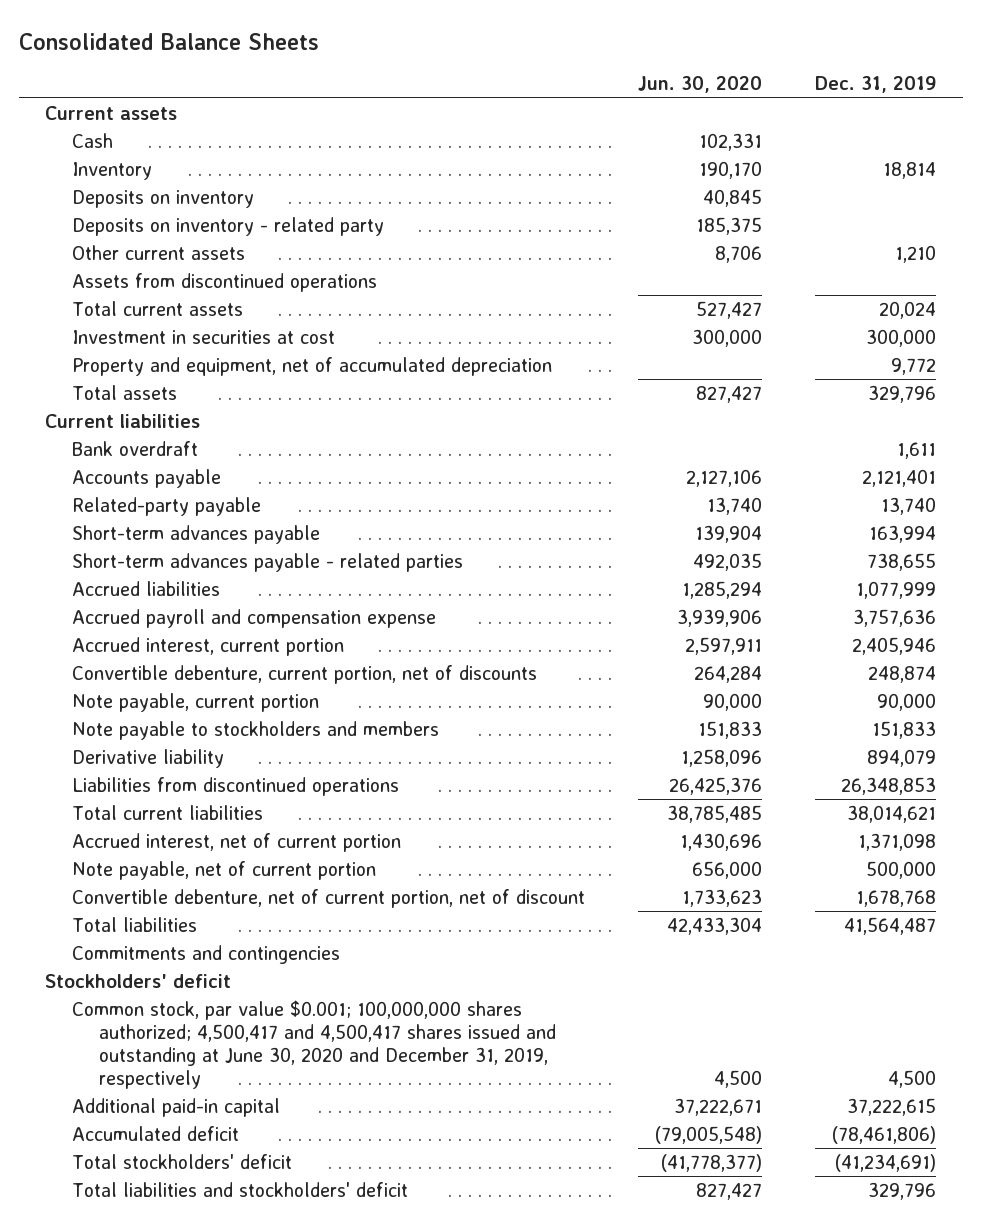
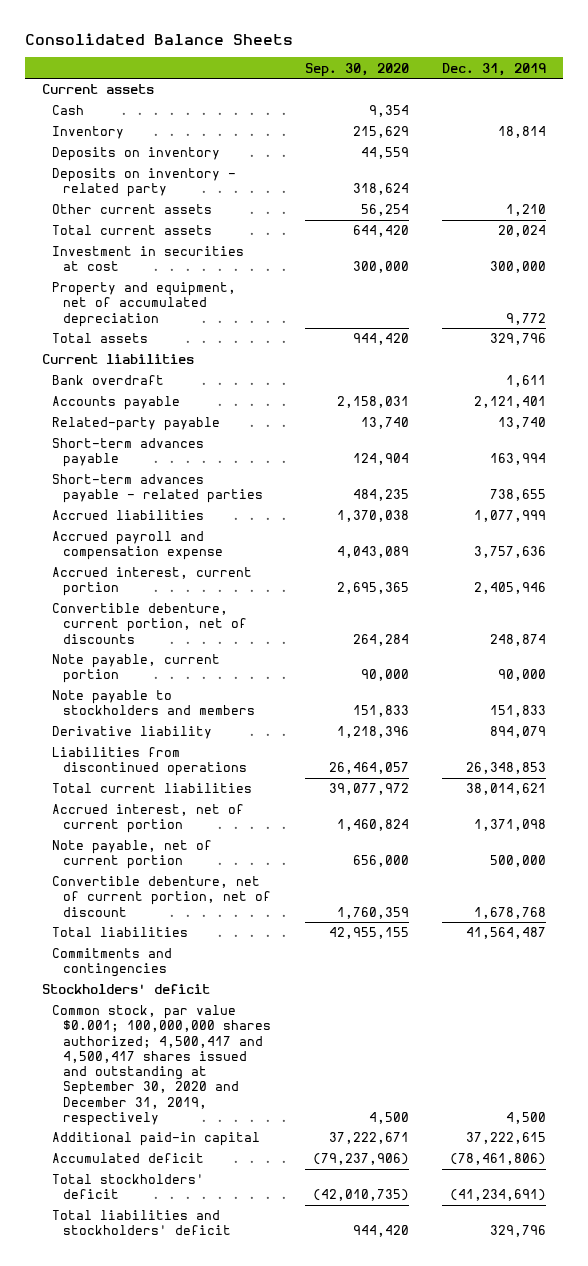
- | Jun. 30, 2020 | Dec. 31, 2019
+ | Sep. 30, 2020 | Dec. 31, 2019
- Assets from discontinued operations
- Common stock, par value $0.001; 100,000,000 shares authorized; 4,500,417 and 4,500,417 shares issued and outstanding at June 30, 2020 and December 31, 2019, respectively | 4,500 | 4,500
+ Common stock, par value $0.001; 100,000,000 shares authorized; 4,500,417 and 4,500,417 shares issued and outstanding at September 30, 2020 and December 31, 2019, respectively | 4,500 | 4,500

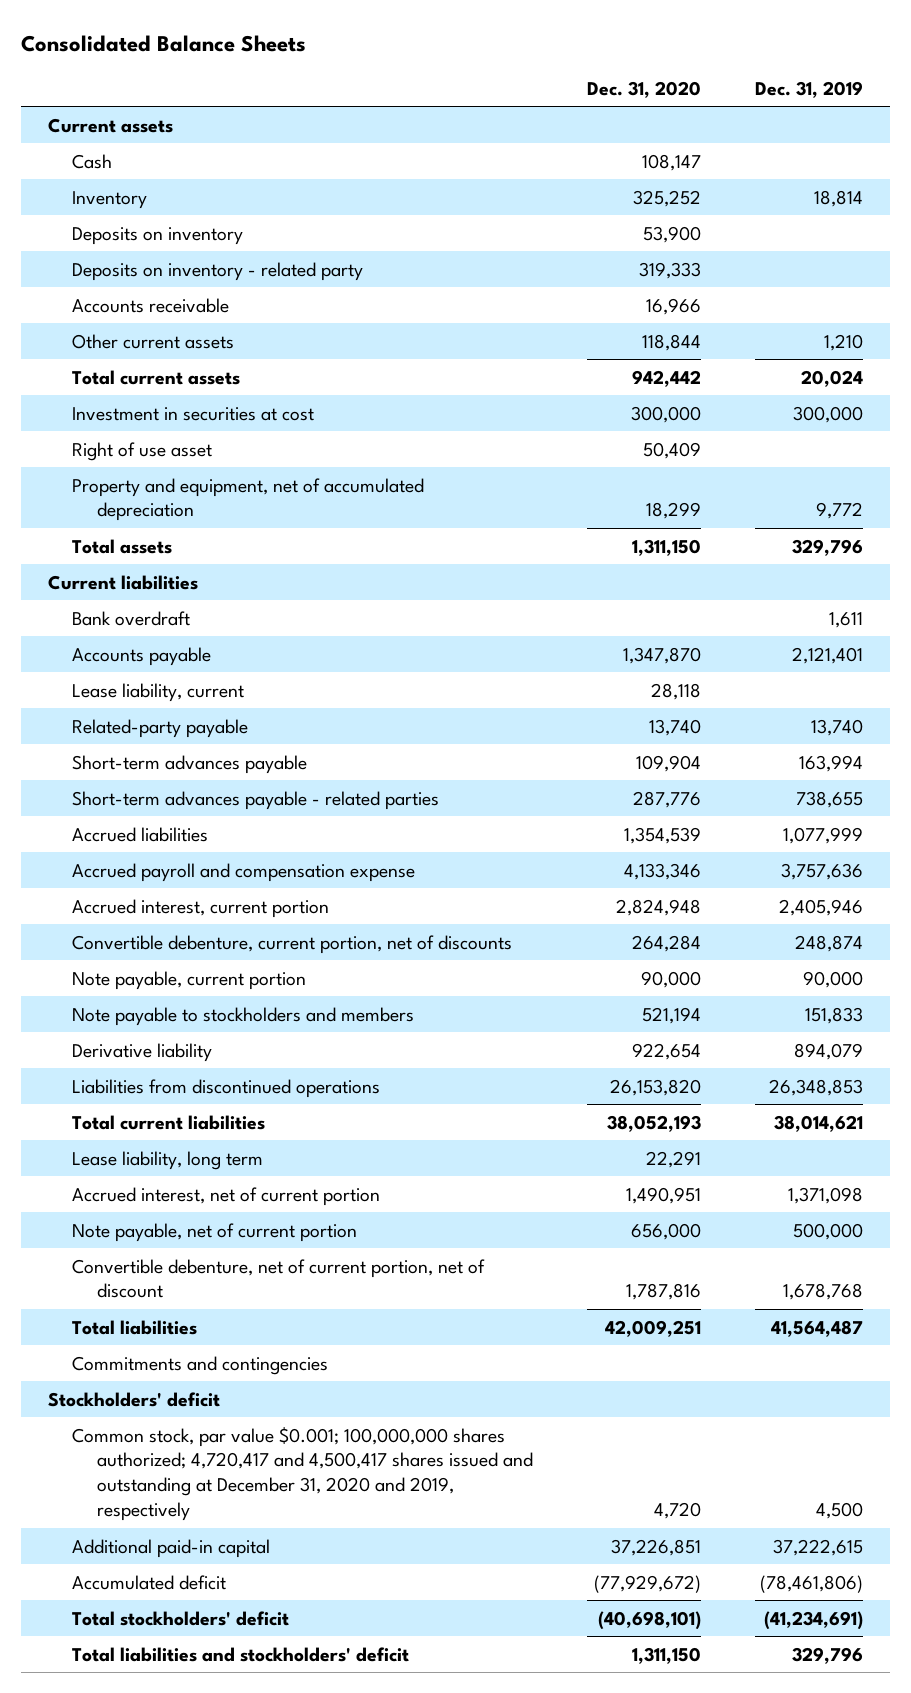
- | Sep. 30, 2020 | Dec. 31, 2019
+ | Dec. 31, 2020 | Dec. 31, 2019
+ Accounts receivable | 16,966 |
+ Right of use asset | 50,409 |
+ Lease liability, current | 28,118 |
+ Lease liability, long term | 22,291 |
- Common stock, par value $0.001; 100,000,000 shares authorized; 4,500,417 and 4,500,417 shares issued and outstanding at September 30, 2020 and December 31, 2019, respectively | 4,500 | 4,500
+ Common stock, par value $0.001; 100,000,000 shares authorized; 4,720,417 and 4,500,417 shares issued and outstanding at December 31, 2020 and 2019, respectively | 4,720 | 4,500

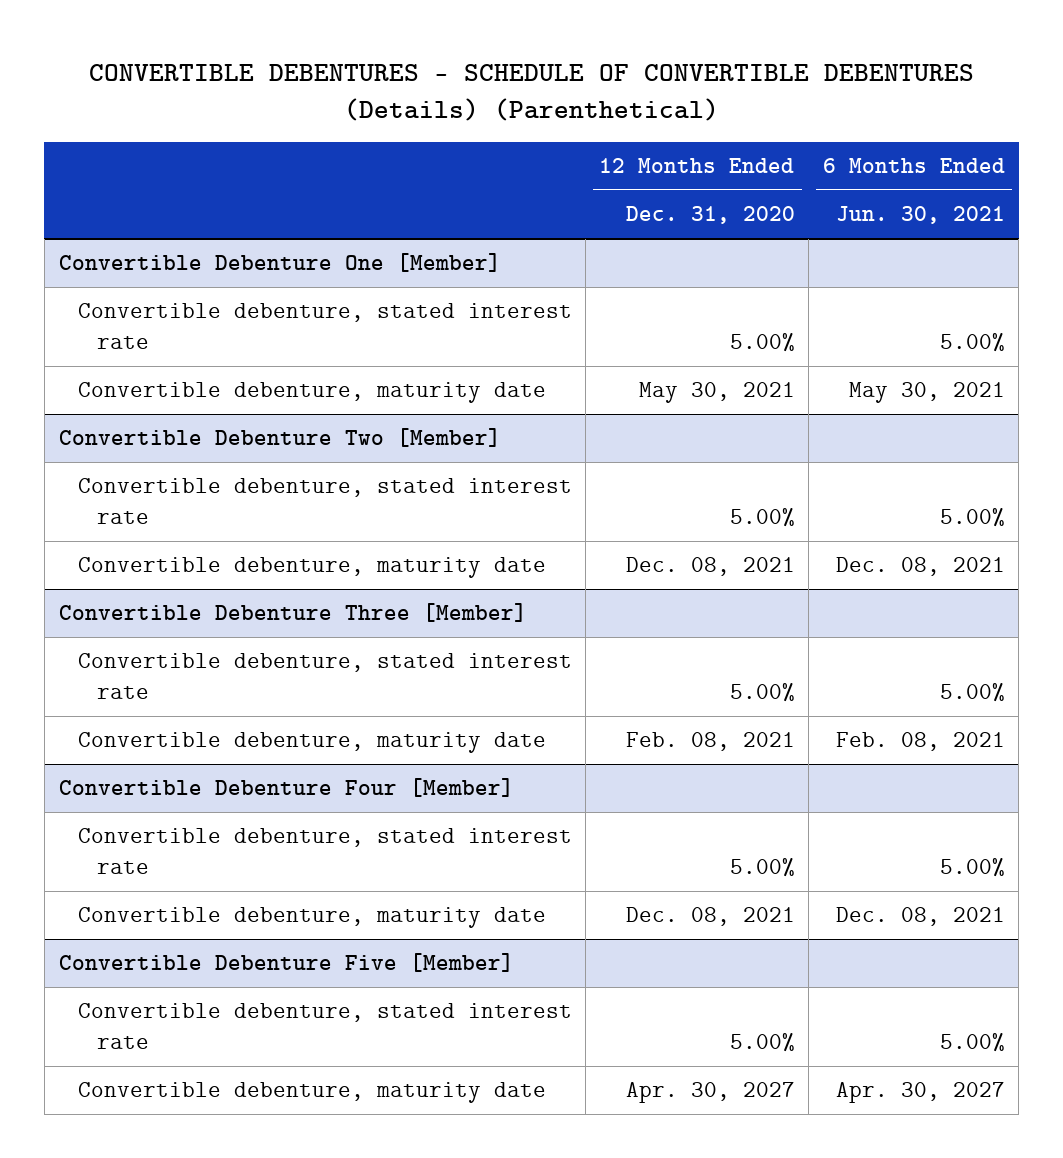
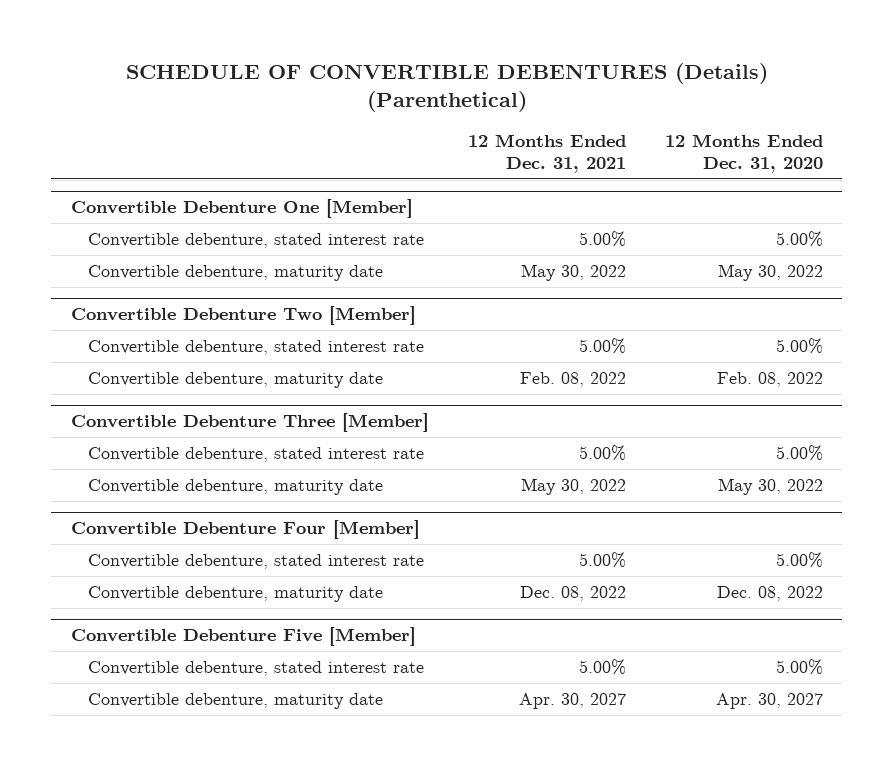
- CONVERTIBLE DEBENTURES - SCHEDULE OF CONVERTIBLE DEBENTURES (Details) (Parenthetical)
+ SCHEDULE OF CONVERTIBLE DEBENTURES (Details) (Parenthetical)
- | 12 Months Ended Dec. 31, 2020 | 6 Months Ended Jun. 30, 2021
+ | 12 Months Ended Dec. 31, 2021 | 12 Months Ended Dec. 31, 2020
@ Convertible Debenture One [Member]
- Convertible debenture, maturity date | May 30, 2021 | May 30, 2021
+ Convertible debenture, maturity date | May 30, 2022 | May 30, 2022
@ Convertible Debenture Two [Member]
- Convertible debenture, maturity date | Dec. 08, 2021 | Dec. 08, 2021
+ Convertible debenture, maturity date | Feb. 08, 2022 | Feb. 08, 2022
@ Convertible Debenture Three [Member]
- Convertible debenture, maturity date | Feb. 08, 2021 | Feb. 08, 2021
+ Convertible debenture, maturity date | May 30, 2022 | May 30, 2022
@ Convertible Debenture Four [Member]
- Convertible debenture, maturity date | Dec. 08, 2021 | Dec. 08, 2021
+ Convertible debenture, maturity date | Dec. 08, 2022 | Dec. 08, 2022

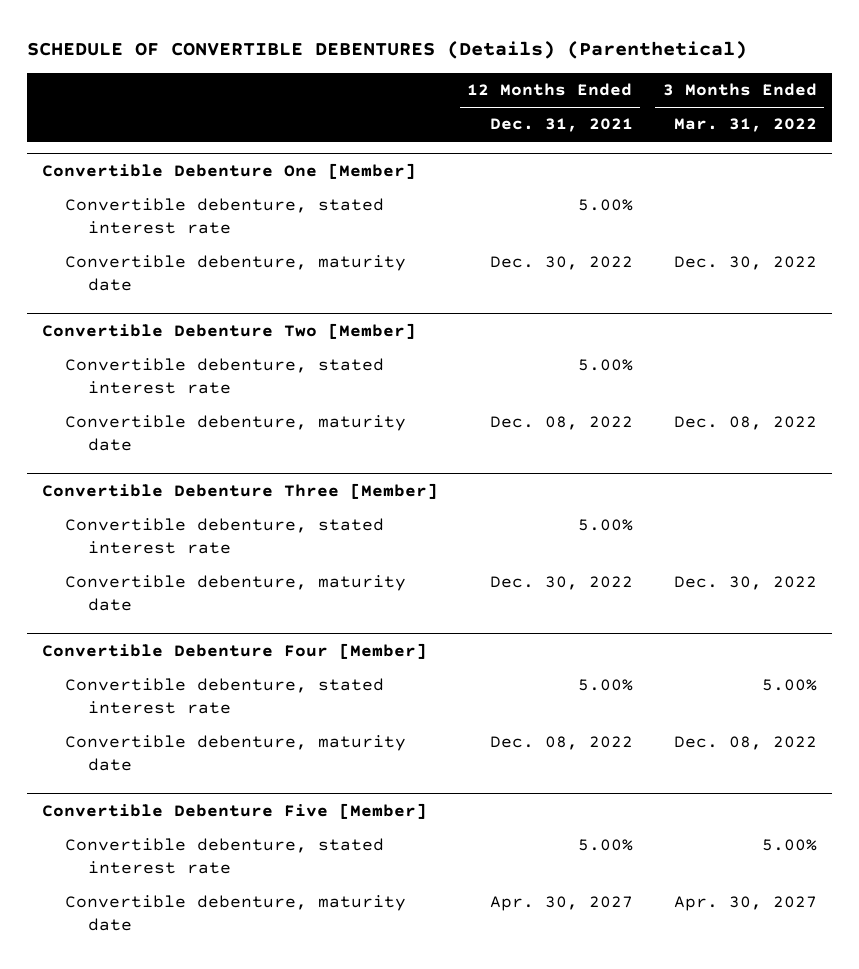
- | 12 Months Ended Dec. 31, 2021 | 12 Months Ended Dec. 31, 2020
+ | 12 Months Ended Dec. 31, 2021 | 3 Months Ended Mar. 31, 2022
@ Convertible Debenture One [Member]
- Convertible debenture, maturity date | May 30, 2022 | May 30, 2022
+ Convertible debenture, maturity date | Dec. 30, 2022 | Dec. 30, 2022
@ Convertible Debenture Two [Member]
- Convertible debenture, maturity date | Feb. 08, 2022 | Feb. 08, 2022
+ Convertible debenture, maturity date | Dec. 08, 2022 | Dec. 08, 2022
@ Convertible Debenture Three [Member]
- Convertible debenture, maturity date | May 30, 2022 | May 30, 2022
+ Convertible debenture, maturity date | Dec. 30, 2022 | Dec. 30, 2022

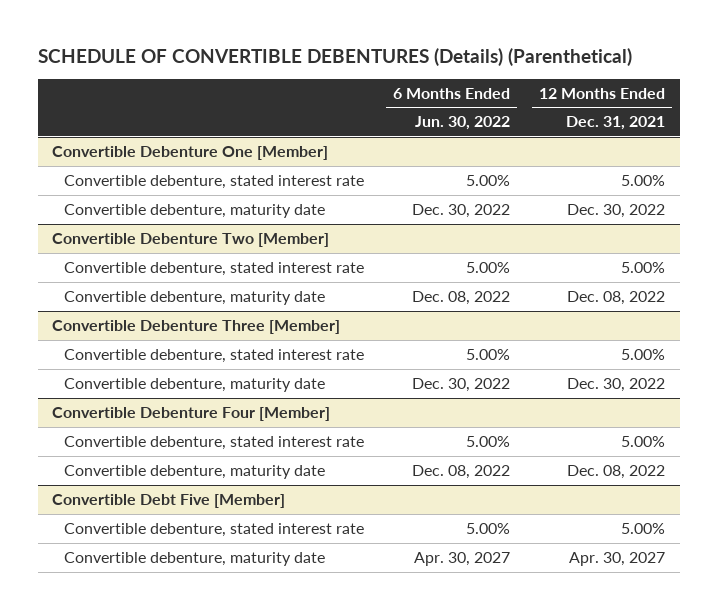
- | 12 Months Ended Dec. 31, 2021 | 3 Months Ended Mar. 31, 2022
+ | 6 Months Ended Jun. 30, 2022 | 12 Months Ended Dec. 31, 2021
- Convertible Debenture Five [Member]
+ Convertible Debt Five [Member]

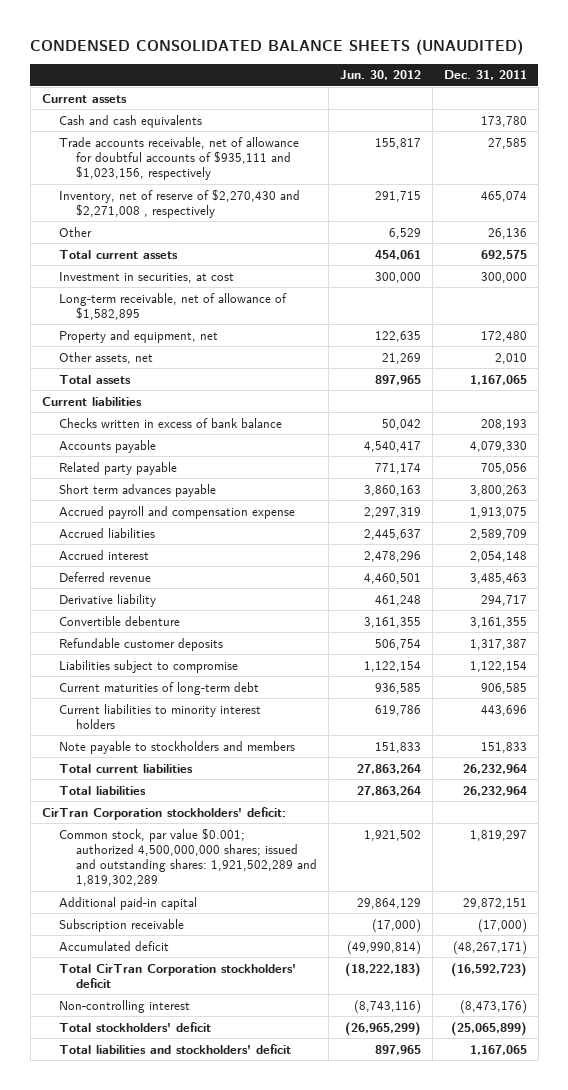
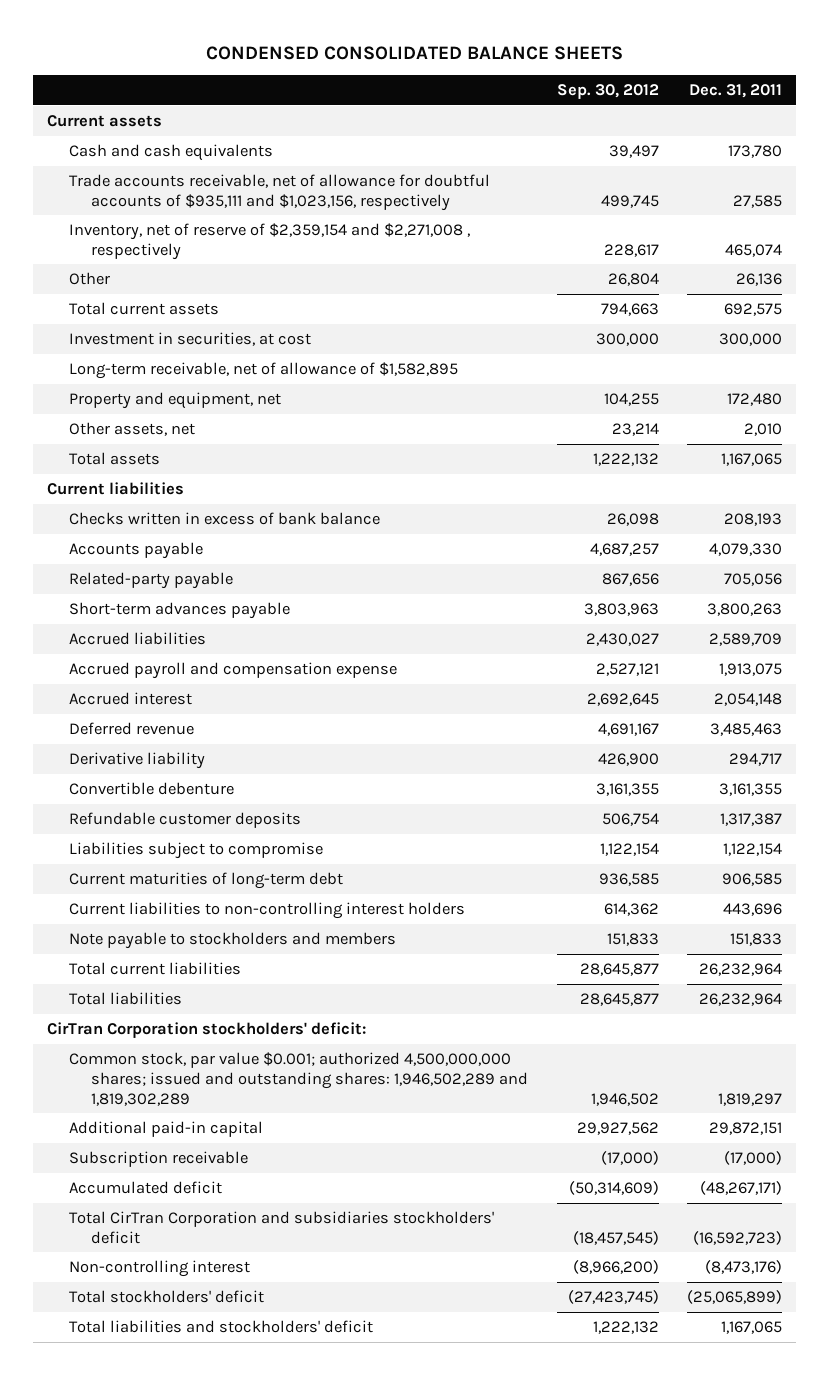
- CONDENSED CONSOLIDATED BALANCE SHEETS (UNAUDITED)
+ CONDENSED CONSOLIDATED BALANCE SHEETS
- | Jun. 30, 2012 | Dec. 31, 2011
+ | Sep. 30, 2012 | Dec. 31, 2011
- Inventory, net of reserve of $2,270,430 and $2,271,008 , respectively | 291,715 | 465,074
+ Inventory, net of reserve of $2,359,154 and $2,271,008 , respectively | 228,617 | 465,074
- Related party payable | 771,174 | 705,056
- Short term advances payable | 3,860,163 | 3,800,263
+ Related-party payable | 867,656 | 705,056
+ Short-term advances payable | 3,803,963 | 3,800,263
moved down: Accrued payroll and compensation expense | 2,527,121 | 1,913,075
- Current liabilities to minority interest holders | 619,786 | 443,696
+ Current liabilities to non-controlling interest holders | 614,362 | 443,696
- Common stock, par value $0.001; authorized 4,500,000,000 shares; issued and outstanding shares: 1,921,502,289 and 1,819,302,289 | 1,921,502 | 1,819,297
+ Common stock, par value $0.001; authorized 4,500,000,000 shares; issued and outstanding shares: 1,946,502,289 and 1,819,302,289 | 1,946,502 | 1,819,297
- Total CirTran Corporation stockholders' deficit | (18,222,183) | (16,592,723)
+ Total CirTran Corporation and subsidiaries stockholders' deficit | (18,457,545) | (16,592,723)

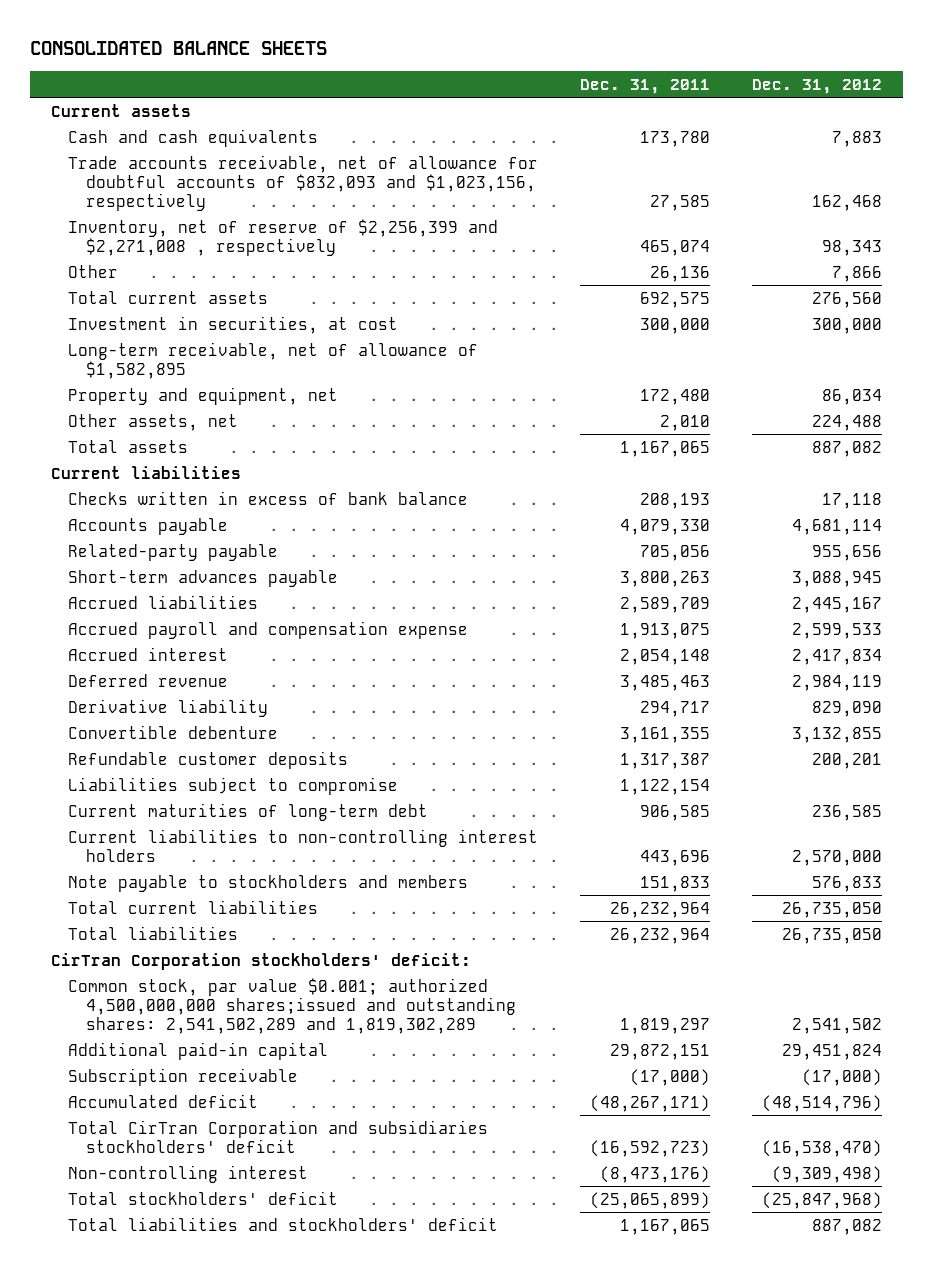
- CONDENSED CONSOLIDATED BALANCE SHEETS
+ CONSOLIDATED BALANCE SHEETS
- | Sep. 30, 2012 | Dec. 31, 2011
+ | Dec. 31, 2011 | Dec. 31, 2012
- Trade accounts receivable, net of allowance for doubtful accounts of $935,111 and $1,023,156, respectively | 499,745 | 27,585
- Inventory, net of reserve of $2,359,154 and $2,271,008 , respectively | 228,617 | 465,074
+ Trade accounts receivable, net of allowance for doubtful accounts of $832,093 and $1,023,156, respectively | 27,585 | 162,468
+ Inventory, net of reserve of $2,256,399 and $2,271,008 , respectively | 465,074 | 98,343
- Common stock, par value $0.001; authorized 4,500,000,000 shares; issued and outstanding shares: 1,946,502,289 and 1,819,302,289 | 1,946,502 | 1,819,297
+ Common stock, par value $0.001; authorized 4,500,000,000 shares;issued and outstanding shares: 2,541,502,289 and 1,819,302,289 | 1,819,297 | 2,541,502

